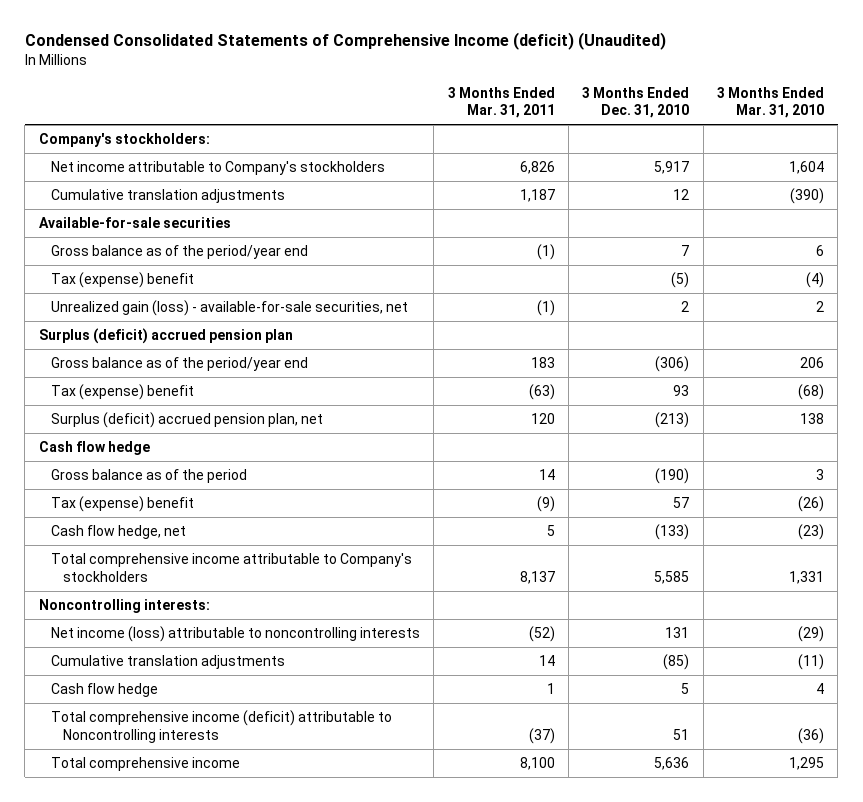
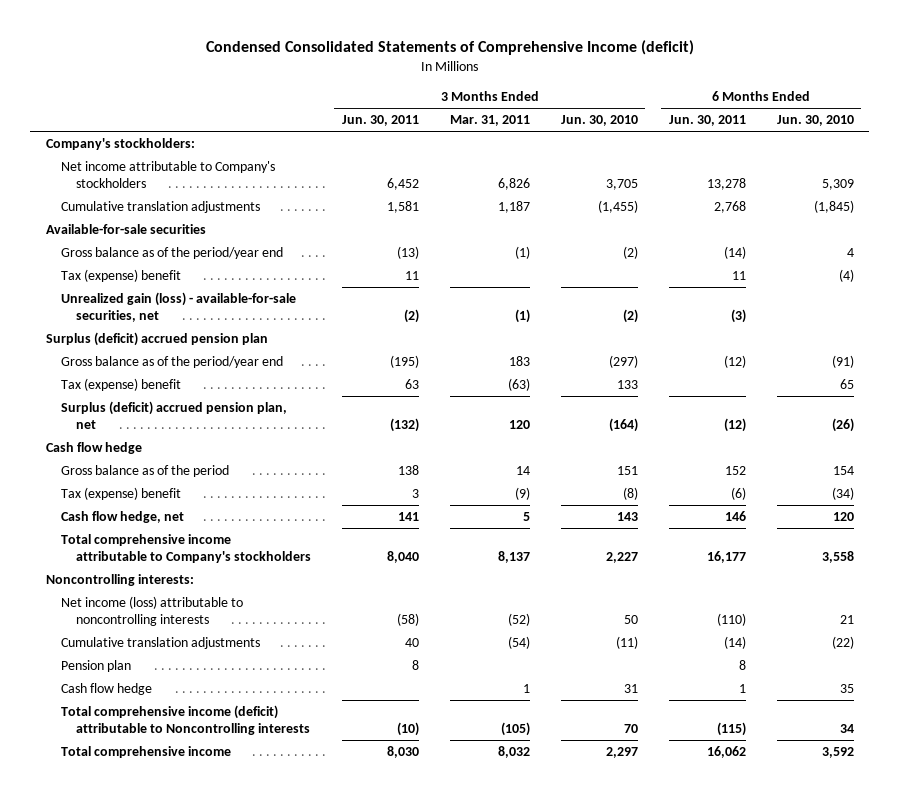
- Condensed Consolidated Statements of Comprehensive Income (deficit) (Unaudited)
+ Condensed Consolidated Statements of Comprehensive Income (deficit)
- | 3 Months Ended Mar. 31, 2011 | 3 Months Ended Dec. 31, 2010 | 3 Months Ended Mar. 31, 2010
+ | 3 Months Ended Jun. 30, 2011 | 3 Months Ended Mar. 31, 2011 | 3 Months Ended Jun. 30, 2010 | 6 Months Ended Jun. 30, 2011 | 6 Months Ended Jun. 30, 2010
- Cumulative translation adjustments | 14 | (85) | (11)
+ Cumulative translation adjustments | 40 | (54) | (11) | (14) | (22)
+ Pension plan | 8 | | | 8 |
- Total comprehensive income (deficit) attributable to Noncontrolling interests | (37) | 51 | (36)
- Total comprehensive income | 8,100 | 5,636 | 1,295
+ Total comprehensive income (deficit) attributable to Noncontrolling interests | (10) | (105) | 70 | (115) | 34
+ Total comprehensive income | 8,030 | 8,032 | 2,297 | 16,062 | 3,592

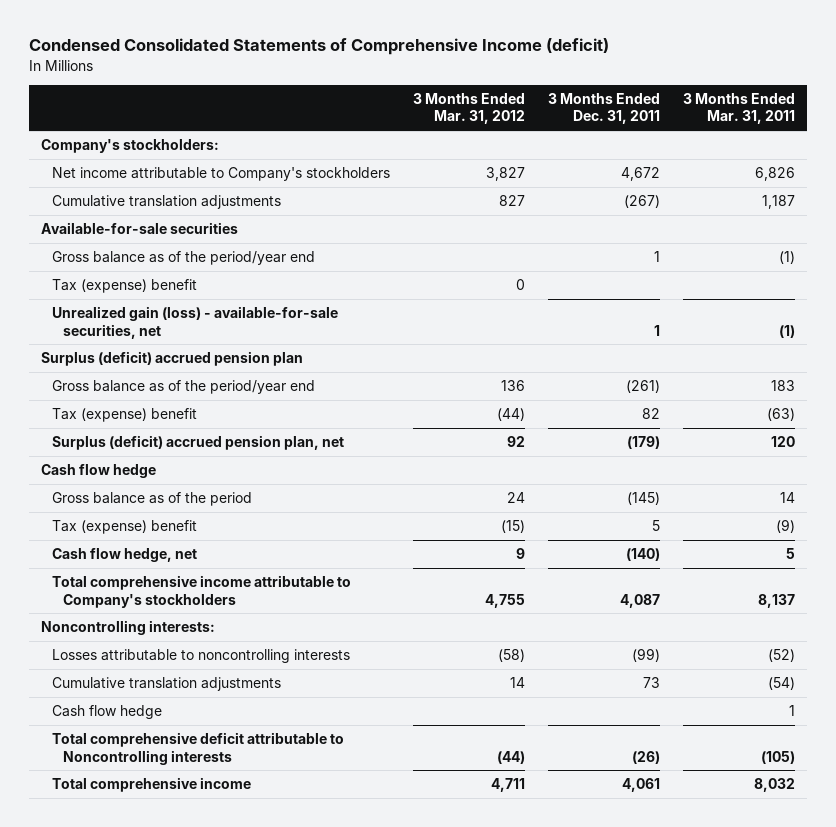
- | 3 Months Ended Jun. 30, 2011 | 3 Months Ended Mar. 31, 2011 | 3 Months Ended Jun. 30, 2010 | 6 Months Ended Jun. 30, 2011 | 6 Months Ended Jun. 30, 2010
+ | 3 Months Ended Mar. 31, 2012 | 3 Months Ended Dec. 31, 2011 | 3 Months Ended Mar. 31, 2011
- Net income (loss) attributable to noncontrolling interests | (58) | (52) | 50 | (110) | 21
+ Losses attributable to noncontrolling interests | (58) | (99) | (52)
- Pension plan | 8 | | | 8 |
- Total comprehensive income (deficit) attributable to Noncontrolling interests | (10) | (105) | 70 | (115) | 34
+ Total comprehensive deficit attributable to Noncontrolling interests | (44) | (26) | (105)

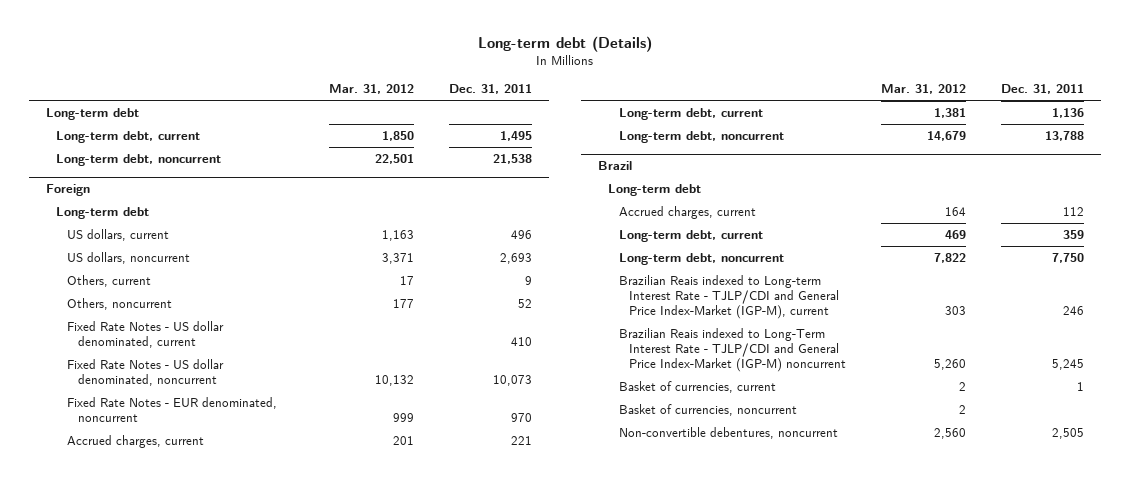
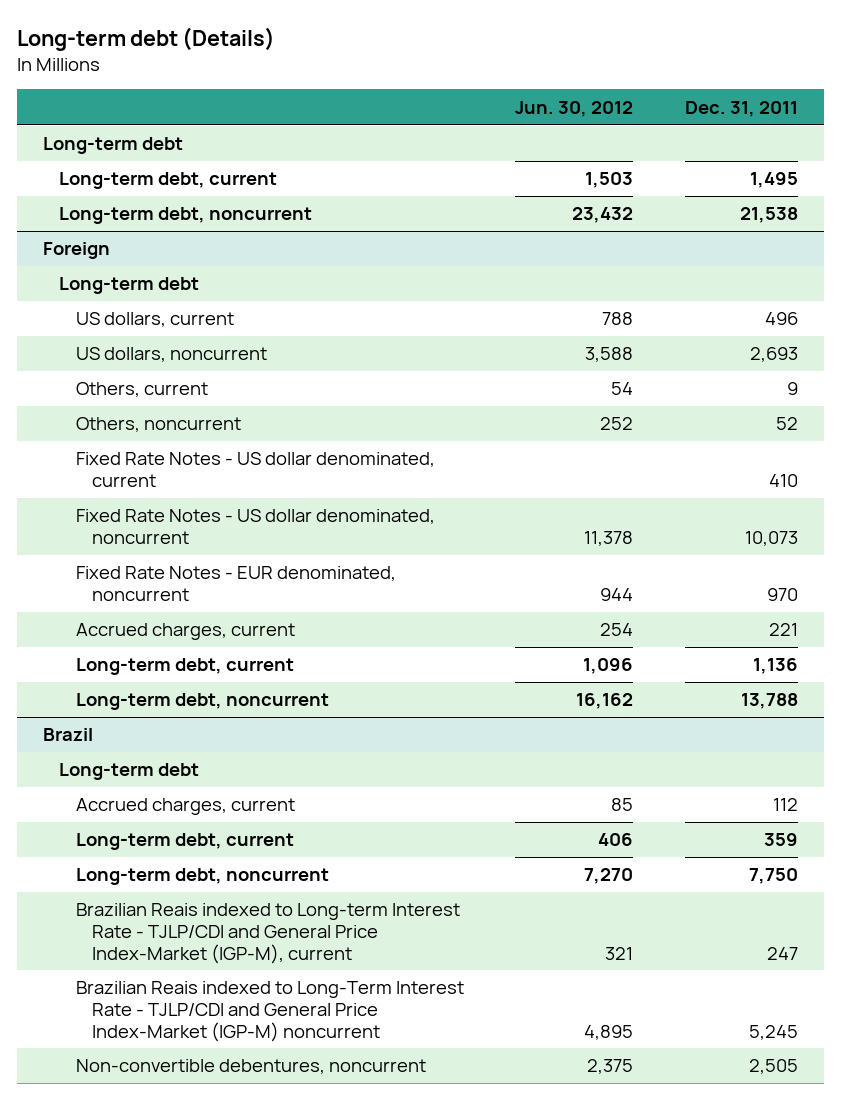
- | Mar. 31, 2012 | Dec. 31, 2011
+ | Jun. 30, 2012 | Dec. 31, 2011
@ Brazil
- Brazilian Reais indexed to Long-term Interest Rate - TJLP/CDI and General Price Index-Market (IGP-M), current | 303 | 246
+ Brazilian Reais indexed to Long-term Interest Rate - TJLP/CDI and General Price Index-Market (IGP-M), current | 321 | 247
- Basket of currencies, current | 2 | 1
- Basket of currencies, noncurrent | 2 |

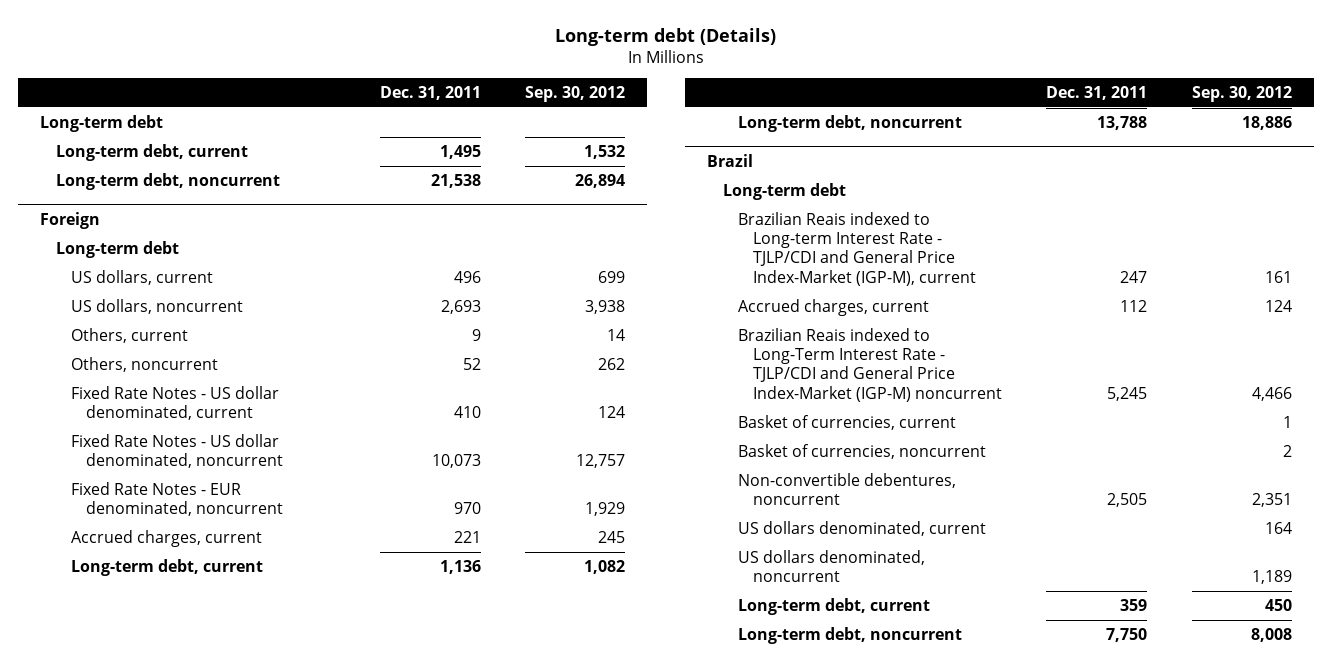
- | Jun. 30, 2012 | Dec. 31, 2011
+ | Dec. 31, 2011 | Sep. 30, 2012
@ Brazil
moved down: Accrued charges, current | 112 | 124
+ Basket of currencies, current | | 1
+ Basket of currencies, noncurrent | | 2
+ US dollars denominated, current | | 164
+ US dollars denominated, noncurrent | | 1,189
moved down: Long-term debt, current | 359 | 450
moved down: Long-term debt, noncurrent | 7,750 | 8,008

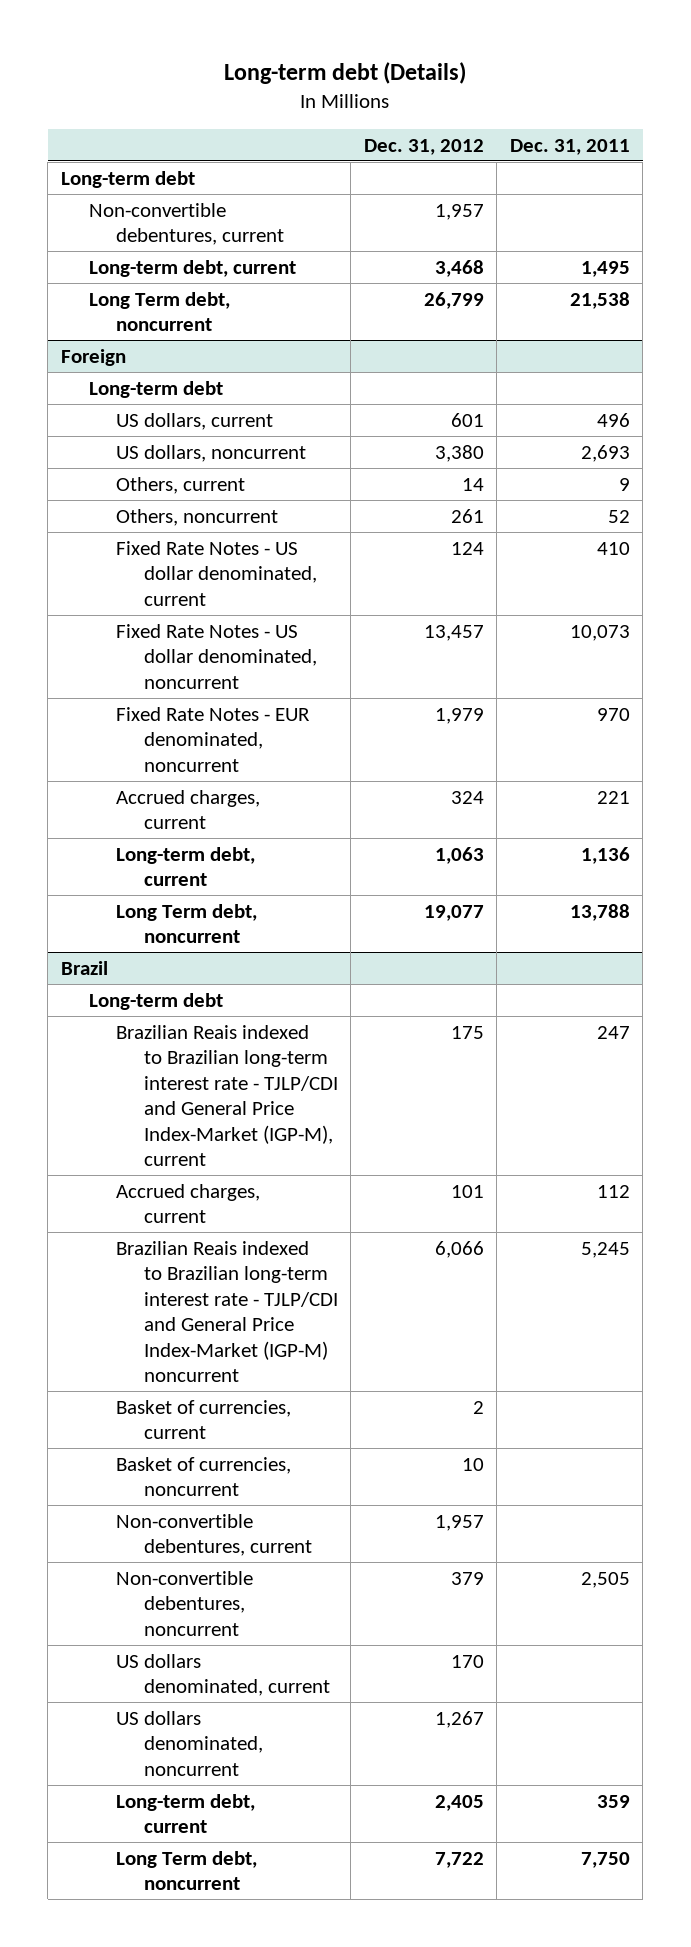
- | Dec. 31, 2011 | Sep. 30, 2012
+ | Dec. 31, 2012 | Dec. 31, 2011
+ Non-convertible debentures, current | 1,957 |
- Long-term debt, noncurrent | 21,538 | 26,894
+ Long Term debt, noncurrent | 26,799 | 21,538
@ Foreign
- Long-term debt, noncurrent | 13,788 | 18,886
+ Long Term debt, noncurrent | 19,077 | 13,788
@ Brazil
- Brazilian Reais indexed to Long-term Interest Rate - TJLP/CDI and General Price Index-Market (IGP-M), current | 247 | 161
+ Brazilian Reais indexed to Brazilian long-term interest rate - TJLP/CDI and General Price Index-Market (IGP-M), current | 175 | 247
- Brazilian Reais indexed to Long-Term Interest Rate - TJLP/CDI and General Price Index-Market (IGP-M) noncurrent | 5,245 | 4,466
+ Brazilian Reais indexed to Brazilian long-term interest rate - TJLP/CDI and General Price Index-Market (IGP-M) noncurrent | 6,066 | 5,245
+ Non-convertible debentures, current | 1,957 |
- Long-term debt, noncurrent | 7,750 | 8,008
+ Long Term debt, noncurrent | 7,722 | 7,750

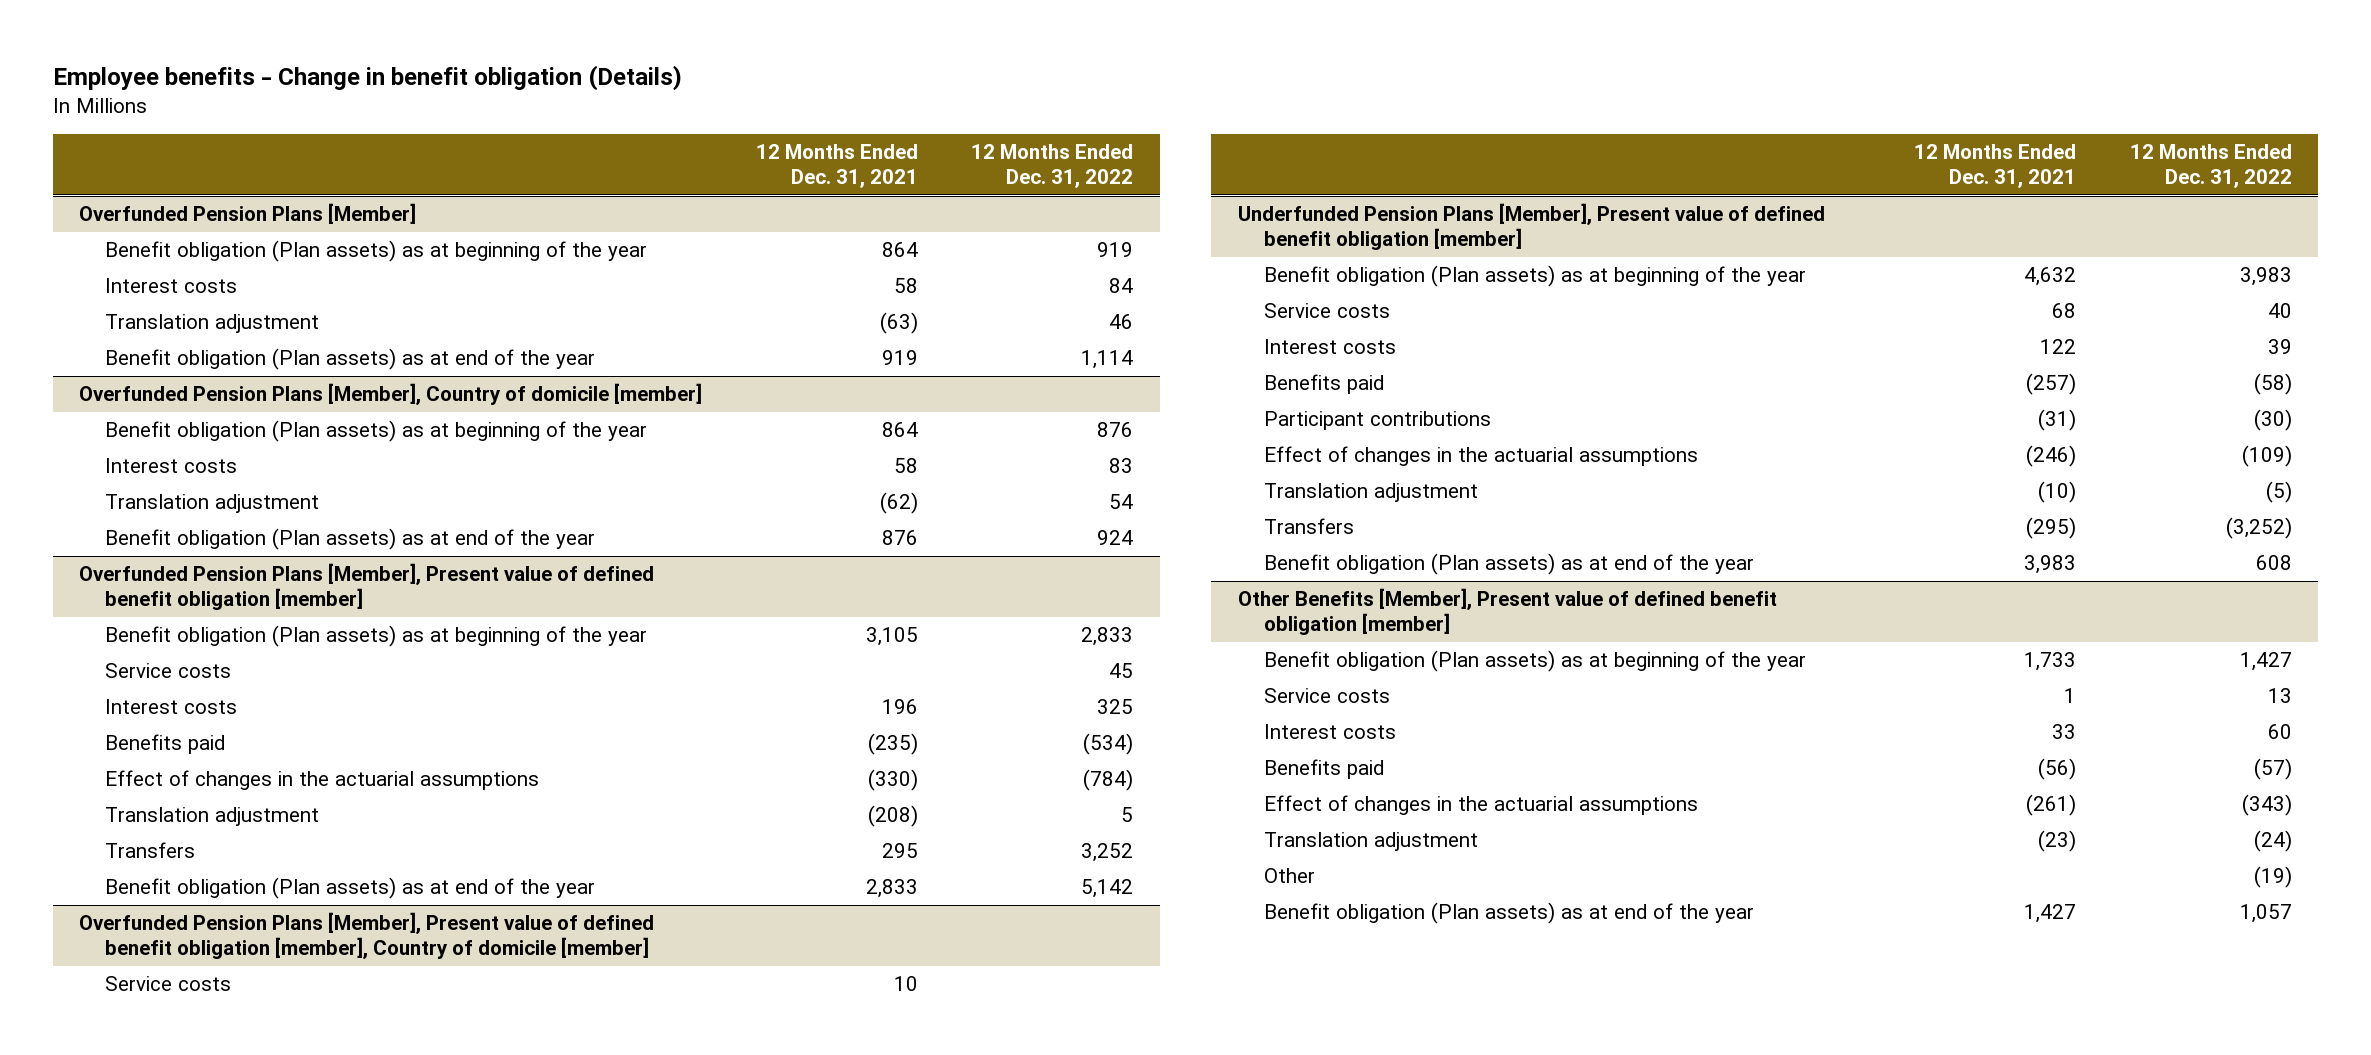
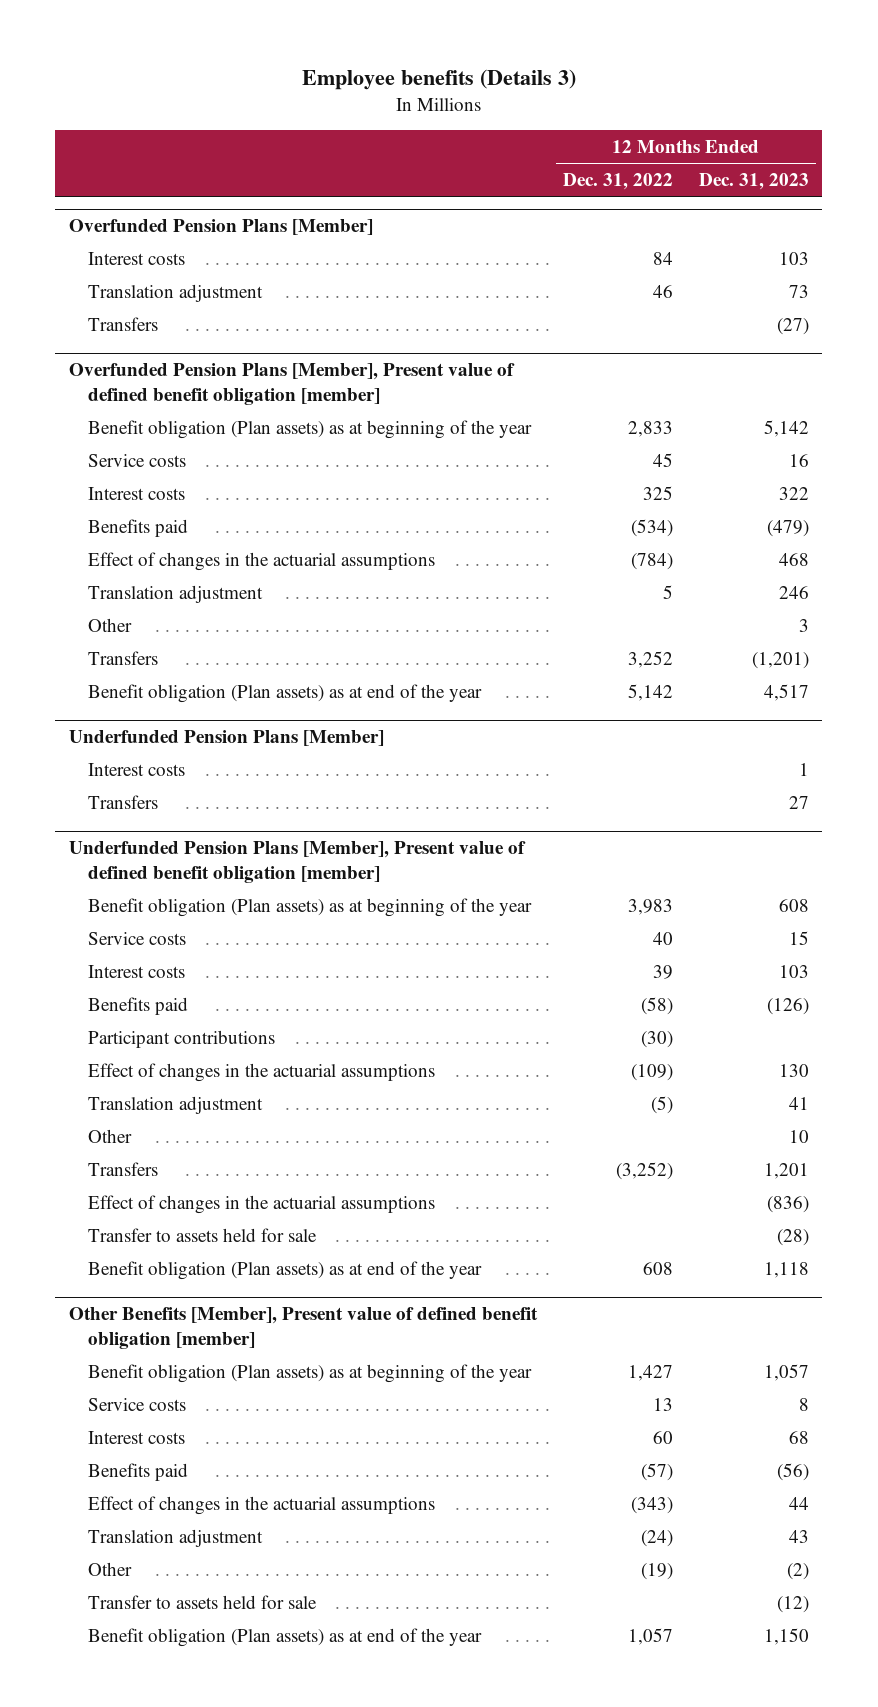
- Employee benefits - Change in benefit obligation (Details)
+ Employee benefits (Details 3)
- | 12 Months Ended Dec. 31, 2021 | 12 Months Ended Dec. 31, 2022
+ | 12 Months Ended Dec. 31, 2022 | 12 Months Ended Dec. 31, 2023
@ Overfunded Pension Plans [Member]
- Benefit obligation (Plan assets) as at beginning of the year | 864 | 919
- Benefit obligation (Plan assets) as at end of the year | 919 | 1,114
- Overfunded Pension Plans [Member], Country of domicile [member]
- Benefit obligation (Plan assets) as at beginning of the year | 864 | 876
- Interest costs | 58 | 83
- Translation adjustment | (62) | 54
- Benefit obligation (Plan assets) as at end of the year | 876 | 924
@ Overfunded Pension Plans [Member]
+ Transfers | | (27)
@ Overfunded Pension Plans [Member], Present value of defined benefit obligation [member]
+ Other | | 3
- Overfunded Pension Plans [Member], Present value of defined benefit obligation [member], Country of domicile [member]
- Service costs | 10 |
+ Underfunded Pension Plans [Member]
+ Interest costs | | 1
+ Transfers | | 27
@ Underfunded Pension Plans [Member], Present value of defined benefit obligation [member]
+ Other | | 10
+ Effect of changes in the actuarial assumptions | | (836)
+ Transfer to assets held for sale | | (28)
@ Other Benefits [Member], Present value of defined benefit obligation [member]
+ Transfer to assets held for sale | | (12)

